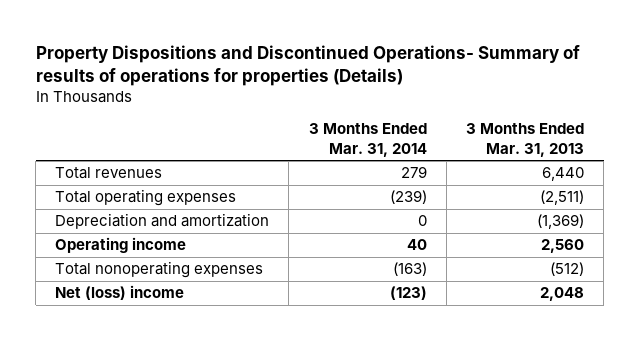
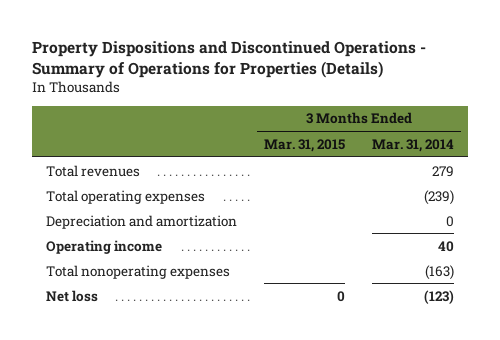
- Property Dispositions and Discontinued Operations- Summary of results of operations for properties (Details)
+ Property Dispositions and Discontinued Operations - Summary of Operations for Properties (Details)
- | 3 Months Ended Mar. 31, 2014 | 3 Months Ended Mar. 31, 2013
+ | 3 Months Ended Mar. 31, 2015 | 3 Months Ended Mar. 31, 2014
- Net (loss) income | (123) | 2,048
+ Net loss | 0 | (123)

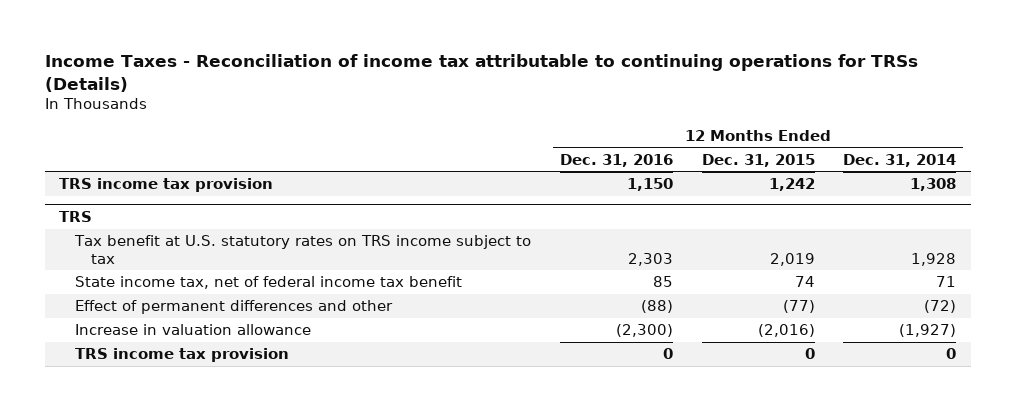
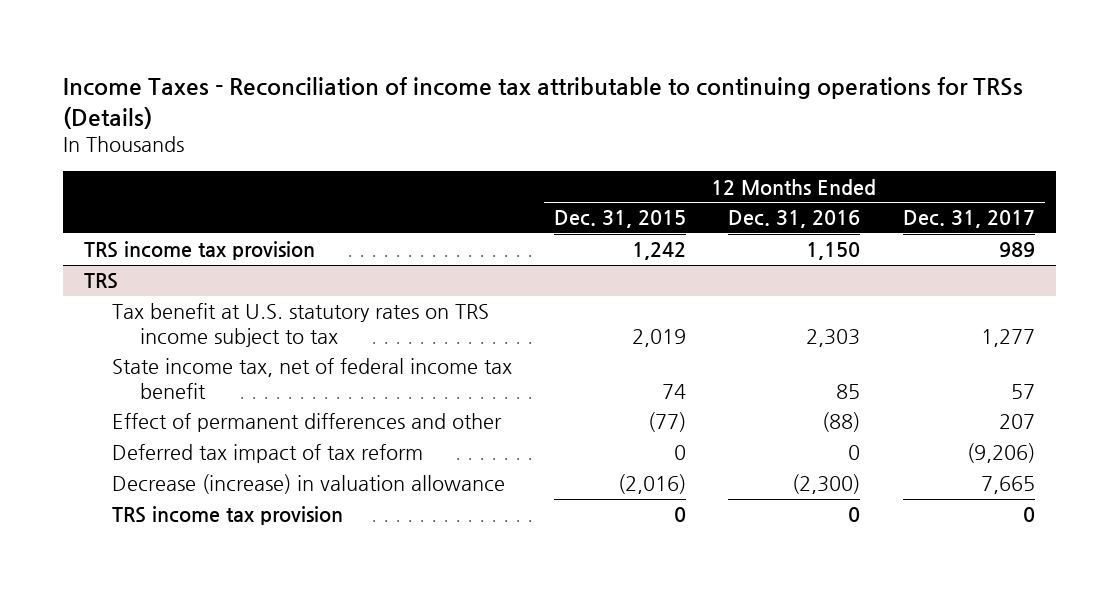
- | 12 Months Ended Dec. 31, 2016 | 12 Months Ended Dec. 31, 2015 | 12 Months Ended Dec. 31, 2014
+ | 12 Months Ended Dec. 31, 2015 | 12 Months Ended Dec. 31, 2016 | 12 Months Ended Dec. 31, 2017
@ TRS
- Increase in valuation allowance | (2,300) | (2,016) | (1,927)
+ Deferred tax impact of tax reform | 0 | 0 | (9,206)
+ Decrease (increase) in valuation allowance | (2,016) | (2,300) | 7,665

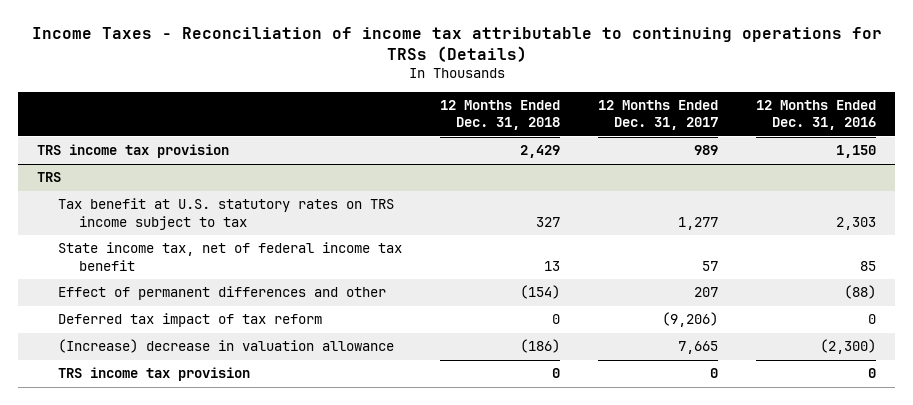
- | 12 Months Ended Dec. 31, 2015 | 12 Months Ended Dec. 31, 2016 | 12 Months Ended Dec. 31, 2017
+ | 12 Months Ended Dec. 31, 2018 | 12 Months Ended Dec. 31, 2017 | 12 Months Ended Dec. 31, 2016
@ TRS
- Decrease (increase) in valuation allowance | (2,016) | (2,300) | 7,665
+ (Increase) decrease in valuation allowance | (186) | 7,665 | (2,300)

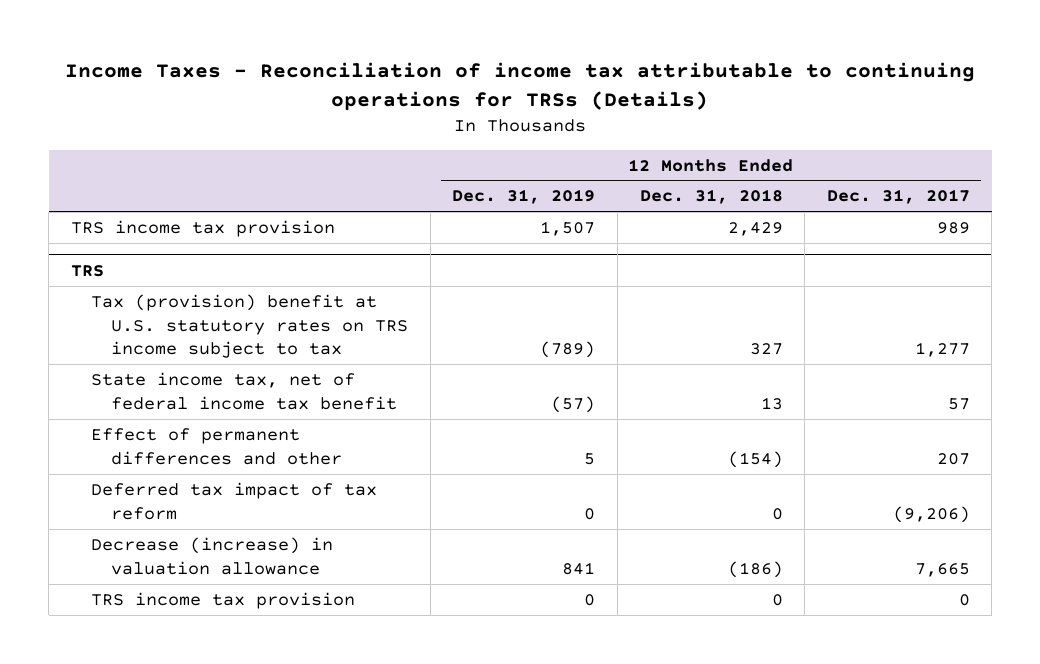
- | 12 Months Ended Dec. 31, 2018 | 12 Months Ended Dec. 31, 2017 | 12 Months Ended Dec. 31, 2016
+ | 12 Months Ended Dec. 31, 2019 | 12 Months Ended Dec. 31, 2018 | 12 Months Ended Dec. 31, 2017
@ TRS
- Tax benefit at U.S. statutory rates on TRS income subject to tax | 327 | 1,277 | 2,303
+ Tax (provision) benefit at U.S. statutory rates on TRS income subject to tax | (789) | 327 | 1,277
- (Increase) decrease in valuation allowance | (186) | 7,665 | (2,300)
+ Decrease (increase) in valuation allowance | 841 | (186) | 7,665

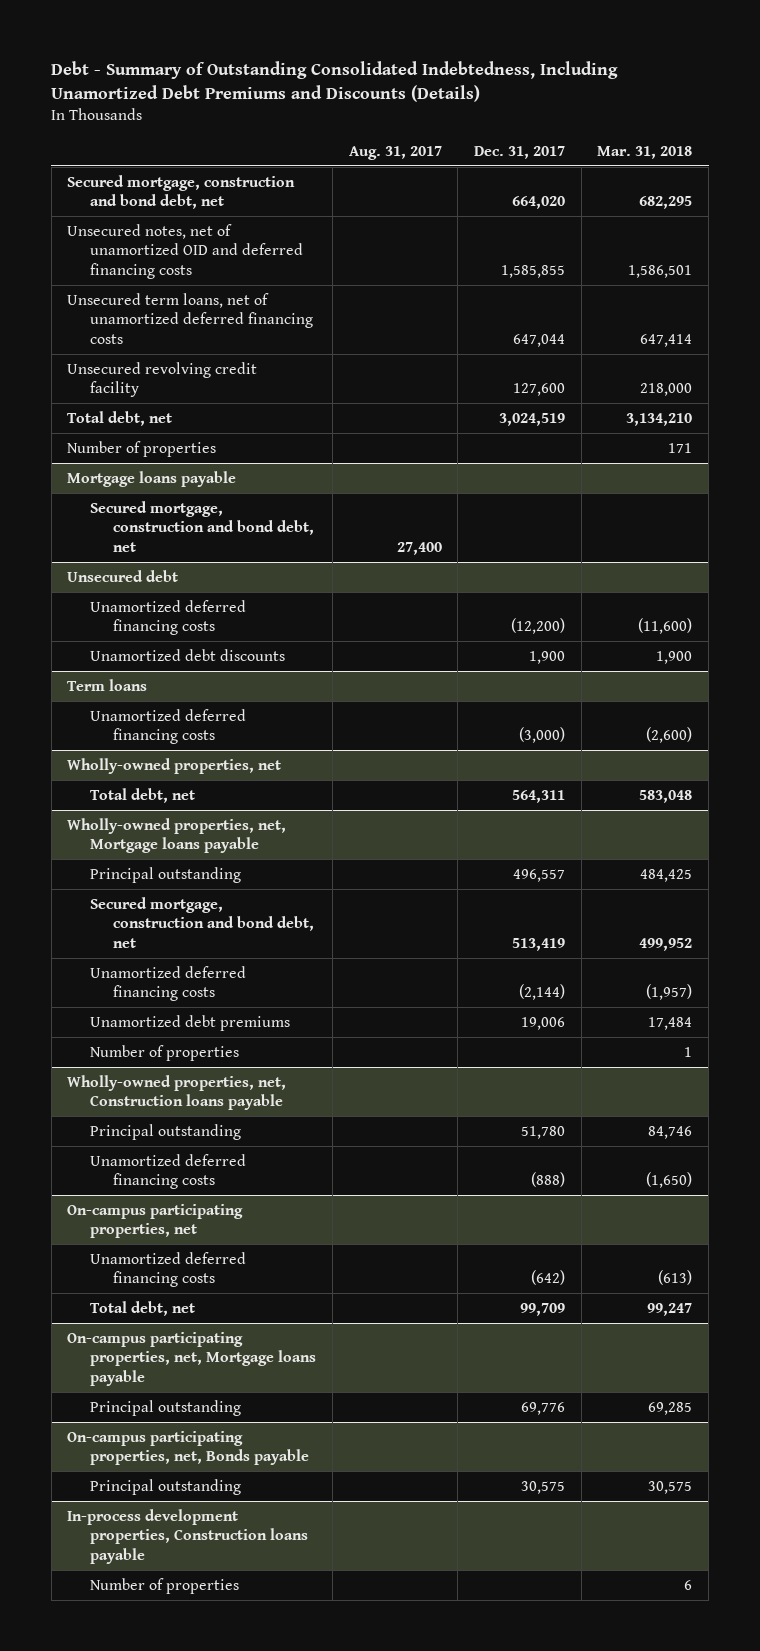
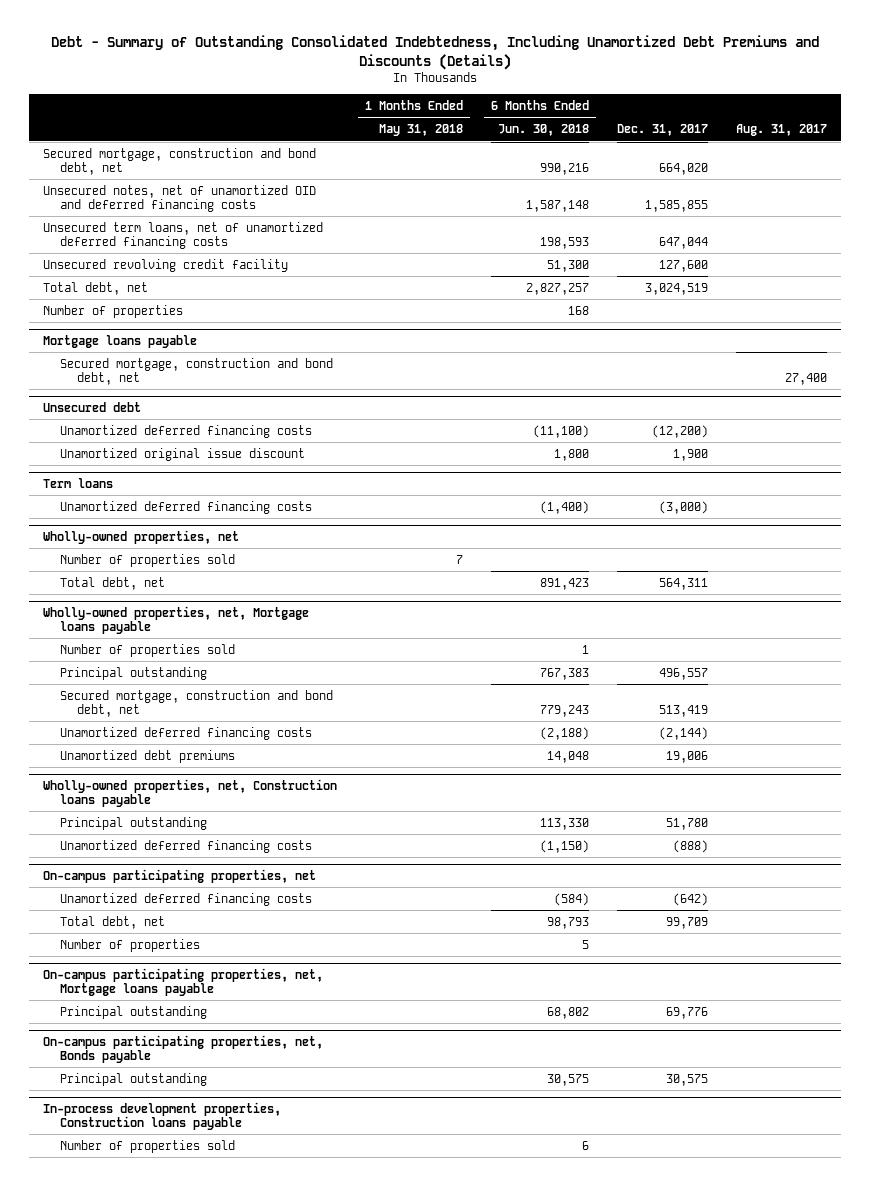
- | Aug. 31, 2017 | Dec. 31, 2017 | Mar. 31, 2018
+ | 1 Months Ended May 31, 2018 | 6 Months Ended Jun. 30, 2018 | Dec. 31, 2017 | Aug. 31, 2017
@ Unsecured debt
- Unamortized debt discounts | | 1,900 | 1,900
+ Unamortized original issue discount | | 1,800 | 1,900 |
@ Wholly-owned properties, net
+ Number of properties sold | 7 | | |
@ Wholly-owned properties, net, Mortgage loans payable
+ Number of properties sold | | 1 | |
- Number of properties | | | 1
@ On-campus participating properties, net
+ Number of properties | | 5 | |
@ In-process development properties, Construction loans payable
- Number of properties | | | 6
+ Number of properties sold | | 6 | |

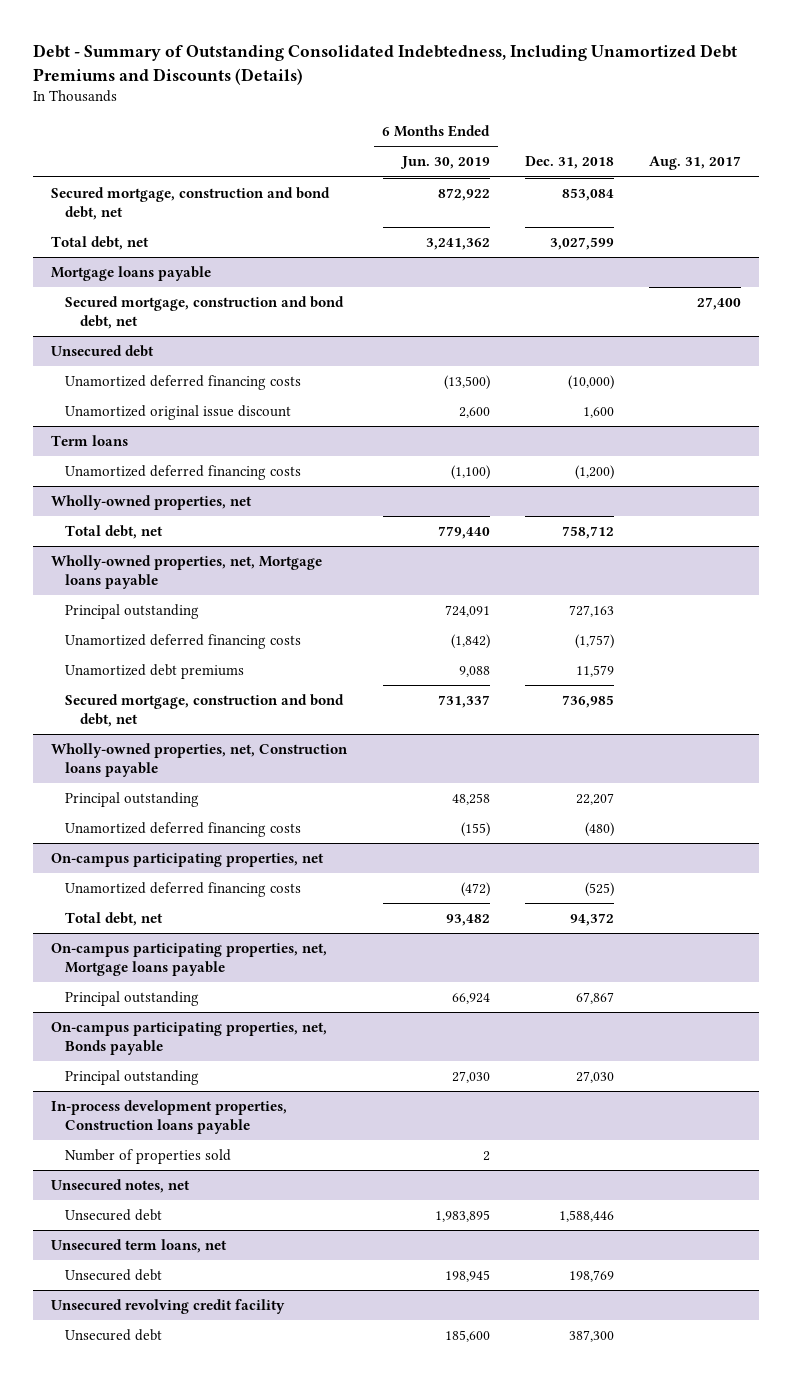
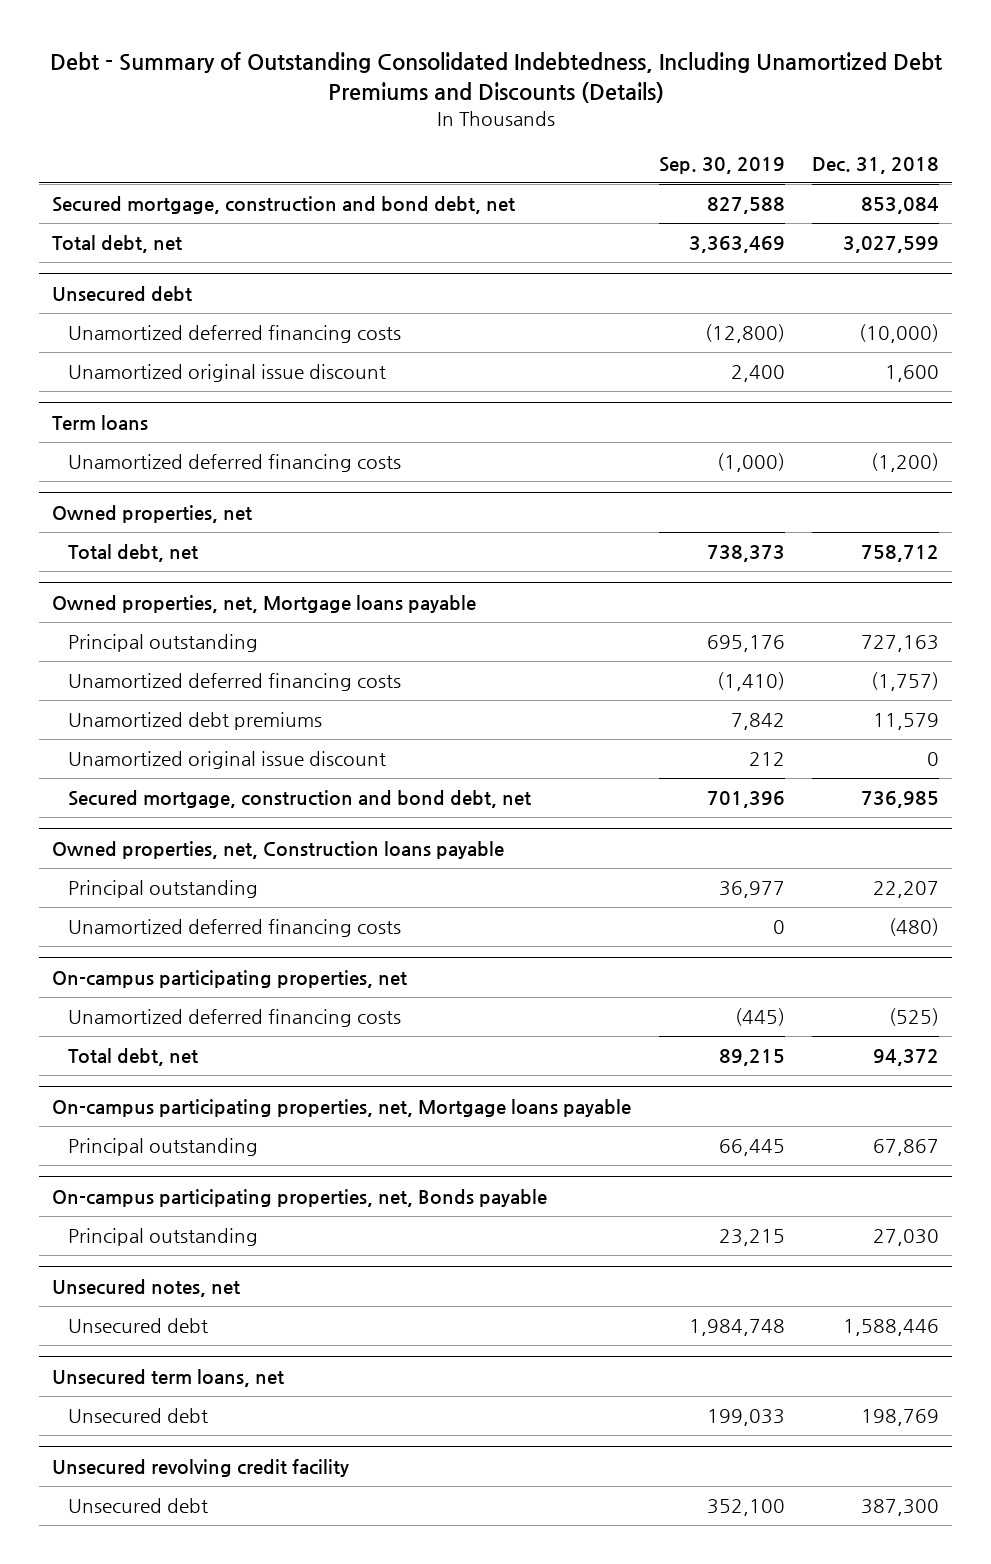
- | 6 Months Ended Jun. 30, 2019 | Dec. 31, 2018 | Aug. 31, 2017
+ | Sep. 30, 2019 | Dec. 31, 2018
- Mortgage loans payable
- Secured mortgage, construction and bond debt, net | | | 27,400
- Wholly-owned properties, net
+ Owned properties, net
- Wholly-owned properties, net, Mortgage loans payable
+ Owned properties, net, Mortgage loans payable
+ Unamortized original issue discount | 212 | 0
- Wholly-owned properties, net, Construction loans payable
+ Owned properties, net, Construction loans payable
- In-process development properties, Construction loans payable
- Number of properties sold | 2 | |

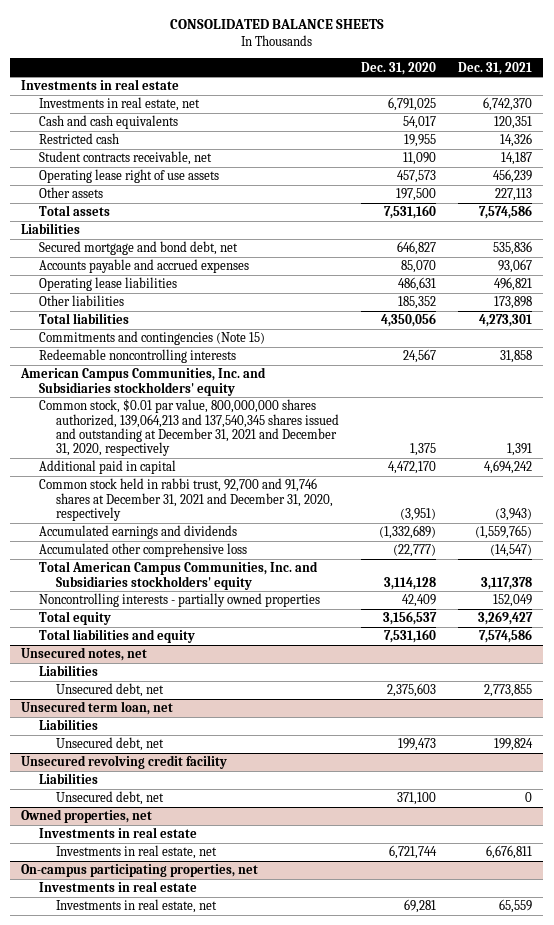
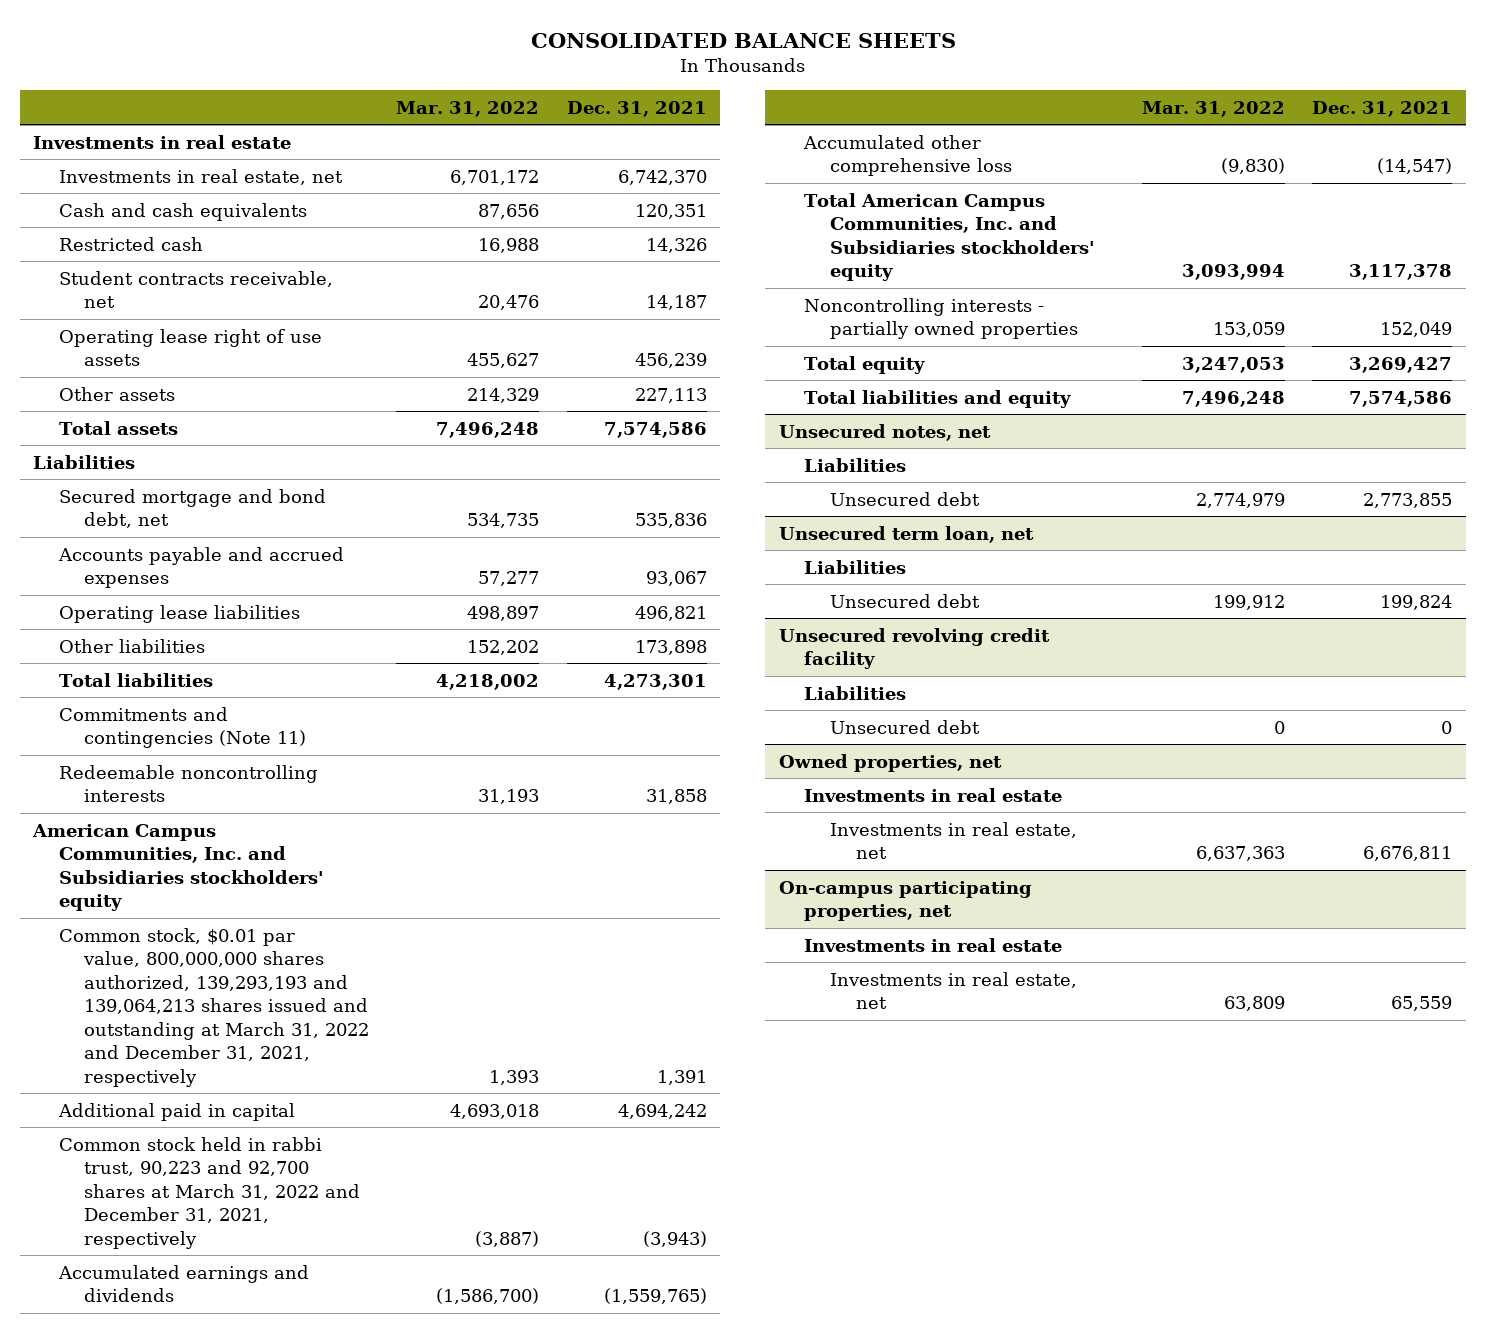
- | Dec. 31, 2020 | Dec. 31, 2021
+ | Mar. 31, 2022 | Dec. 31, 2021
- Commitments and contingencies (Note 15)
+ Commitments and contingencies (Note 11)
- Common stock, $0.01 par value, 800,000,000 shares authorized, 139,064,213 and 137,540,345 shares issued and outstanding at December 31, 2021 and December 31, 2020, respectively | 1,375 | 1,391
+ Common stock, $0.01 par value, 800,000,000 shares authorized, 139,293,193 and 139,064,213 shares issued and outstanding at March 31, 2022 and December 31, 2021, respectively | 1,393 | 1,391
- Common stock held in rabbi trust, 92,700 and 91,746 shares at December 31, 2021 and December 31, 2020, respectively | (3,951) | (3,943)
+ Common stock held in rabbi trust, 90,223 and 92,700 shares at March 31, 2022 and December 31, 2021, respectively | (3,887) | (3,943)
@ Unsecured notes, net
- Unsecured debt, net | 2,375,603 | 2,773,855
+ Unsecured debt | 2,774,979 | 2,773,855
@ Unsecured term loan, net
- Unsecured debt, net | 199,473 | 199,824
+ Unsecured debt | 199,912 | 199,824
@ Unsecured revolving credit facility
- Unsecured debt, net | 371,100 | 0
+ Unsecured debt | 0 | 0

